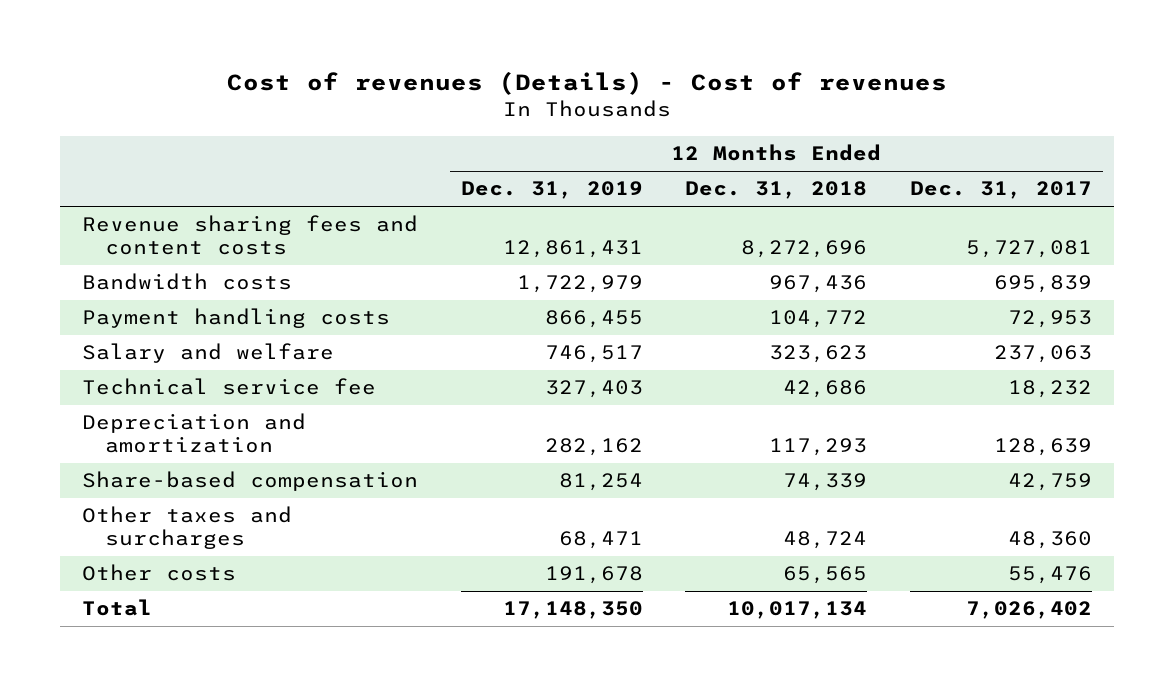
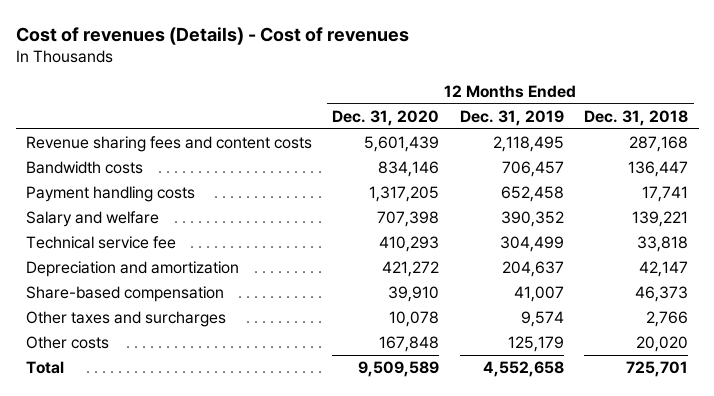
- | 12 Months Ended Dec. 31, 2019 | 12 Months Ended Dec. 31, 2018 | 12 Months Ended Dec. 31, 2017
+ | 12 Months Ended Dec. 31, 2020 | 12 Months Ended Dec. 31, 2019 | 12 Months Ended Dec. 31, 2018
- Revenue sharing fees and content costs | 12,861,431 | 8,272,696 | 5,727,081
- Bandwidth costs | 1,722,979 | 967,436 | 695,839
- Payment handling costs | 866,455 | 104,772 | 72,953
- Salary and welfare | 746,517 | 323,623 | 237,063
- Technical service fee | 327,403 | 42,686 | 18,232
- Depreciation and amortization | 282,162 | 117,293 | 128,639
- Share-based compensation | 81,254 | 74,339 | 42,759
- Other taxes and surcharges | 68,471 | 48,724 | 48,360
- Other costs | 191,678 | 65,565 | 55,476
- Total | 17,148,350 | 10,017,134 | 7,026,402
+ Revenue sharing fees and content costs | 5,601,439 | 2,118,495 | 287,168
+ Bandwidth costs | 834,146 | 706,457 | 136,447
+ Payment handling costs | 1,317,205 | 652,458 | 17,741
+ Salary and welfare | 707,398 | 390,352 | 139,221
+ Technical service fee | 410,293 | 304,499 | 33,818
+ Depreciation and amortization | 421,272 | 204,637 | 42,147
+ Share-based compensation | 39,910 | 41,007 | 46,373
+ Other taxes and surcharges | 10,078 | 9,574 | 2,766
+ Other costs | 167,848 | 125,179 | 20,020
+ Total | 9,509,589 | 4,552,658 | 725,701

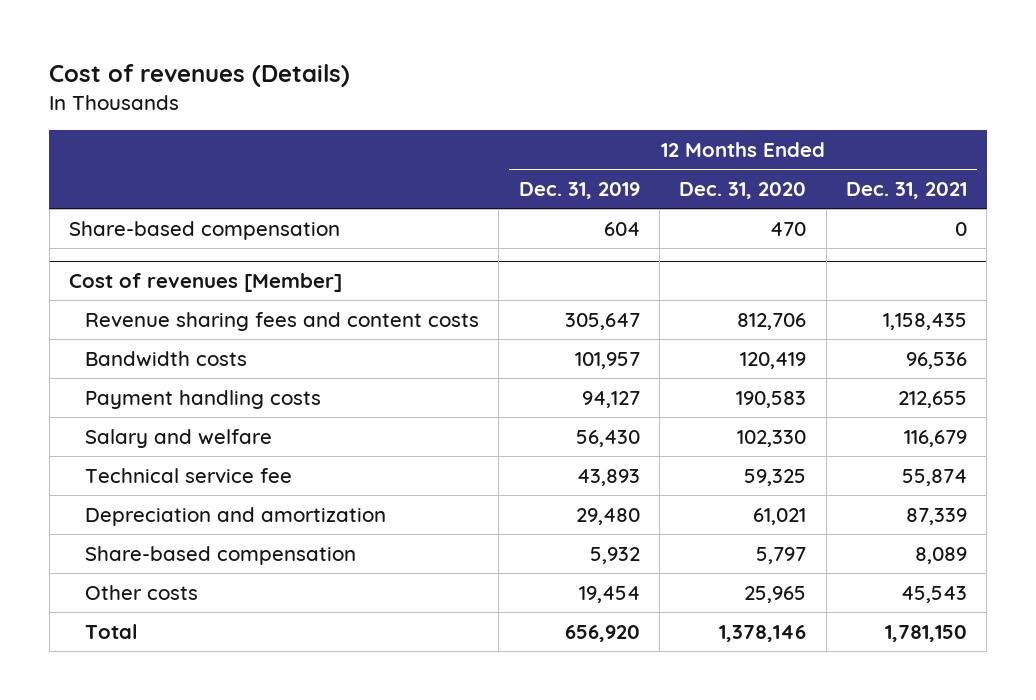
- Cost of revenues (Details) - Cost of revenues
+ Cost of revenues (Details)
- | 12 Months Ended Dec. 31, 2020 | 12 Months Ended Dec. 31, 2019 | 12 Months Ended Dec. 31, 2018
+ | 12 Months Ended Dec. 31, 2019 | 12 Months Ended Dec. 31, 2020 | 12 Months Ended Dec. 31, 2021
- Revenue sharing fees and content costs | 5,601,439 | 2,118,495 | 287,168
- Bandwidth costs | 834,146 | 706,457 | 136,447
- Payment handling costs | 1,317,205 | 652,458 | 17,741
- Salary and welfare | 707,398 | 390,352 | 139,221
- Technical service fee | 410,293 | 304,499 | 33,818
- Depreciation and amortization | 421,272 | 204,637 | 42,147
- Share-based compensation | 39,910 | 41,007 | 46,373
- Other taxes and surcharges | 10,078 | 9,574 | 2,766
- Other costs | 167,848 | 125,179 | 20,020
- Total | 9,509,589 | 4,552,658 | 725,701
+ Share-based compensation | 604 | 470 | 0
+ Cost of revenues [Member]
+ Revenue sharing fees and content costs | 305,647 | 812,706 | 1,158,435
+ Bandwidth costs | 101,957 | 120,419 | 96,536
+ Payment handling costs | 94,127 | 190,583 | 212,655
+ Salary and welfare | 56,430 | 102,330 | 116,679
+ Technical service fee | 43,893 | 59,325 | 55,874
+ Depreciation and amortization | 29,480 | 61,021 | 87,339
+ Share-based compensation | 5,932 | 5,797 | 8,089
+ Other costs | 19,454 | 25,965 | 45,543
+ Total | 656,920 | 1,378,146 | 1,781,150

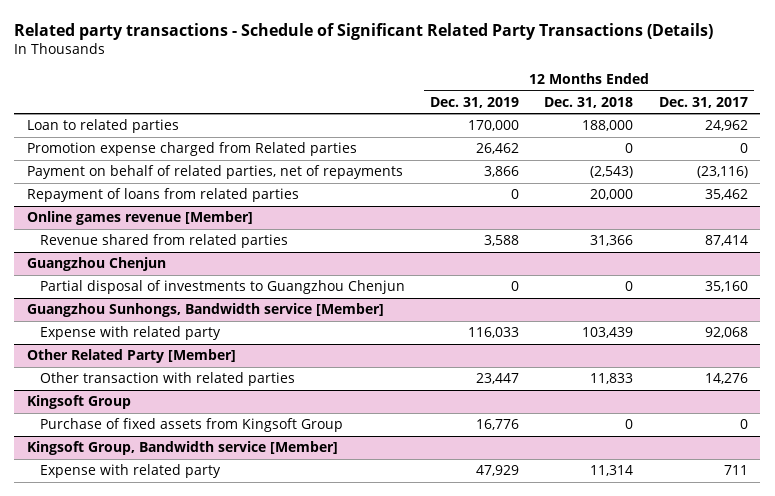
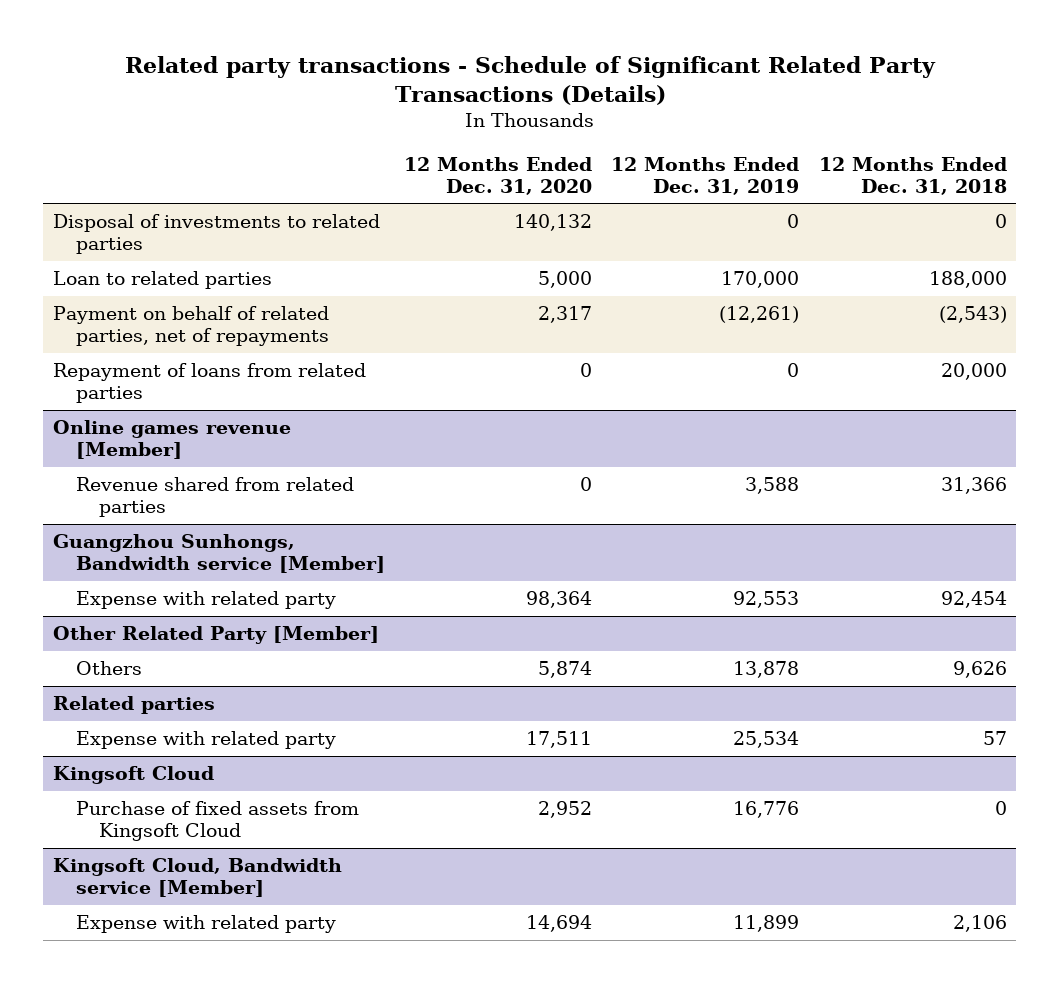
- | 12 Months Ended Dec. 31, 2019 | 12 Months Ended Dec. 31, 2018 | 12 Months Ended Dec. 31, 2017
+ | 12 Months Ended Dec. 31, 2020 | 12 Months Ended Dec. 31, 2019 | 12 Months Ended Dec. 31, 2018
+ Disposal of investments to related parties | 140,132 | 0 | 0
- Promotion expense charged from Related parties | 26,462 | 0 | 0
- Payment on behalf of related parties, net of repayments | 3,866 | (2,543) | (23,116)
+ Payment on behalf of related parties, net of repayments | 2,317 | (12,261) | (2,543)
- Guangzhou Chenjun
- Partial disposal of investments to Guangzhou Chenjun | 0 | 0 | 35,160
@ Guangzhou Sunhongs, Bandwidth service [Member]
- Expense with related party | 116,033 | 103,439 | 92,068
+ Expense with related party | 98,364 | 92,553 | 92,454
@ Other Related Party [Member]
- Other transaction with related parties | 23,447 | 11,833 | 14,276
- Kingsoft Group
- Purchase of fixed assets from Kingsoft Group | 16,776 | 0 | 0
- Kingsoft Group, Bandwidth service [Member]
- Expense with related party | 47,929 | 11,314 | 711
@ Other Related Party [Member]
+ Others | 5,874 | 13,878 | 9,626
+ Related parties
+ Expense with related party | 17,511 | 25,534 | 57
+ Kingsoft Cloud
+ Purchase of fixed assets from Kingsoft Cloud | 2,952 | 16,776 | 0
+ Kingsoft Cloud, Bandwidth service [Member]
+ Expense with related party | 14,694 | 11,899 | 2,106

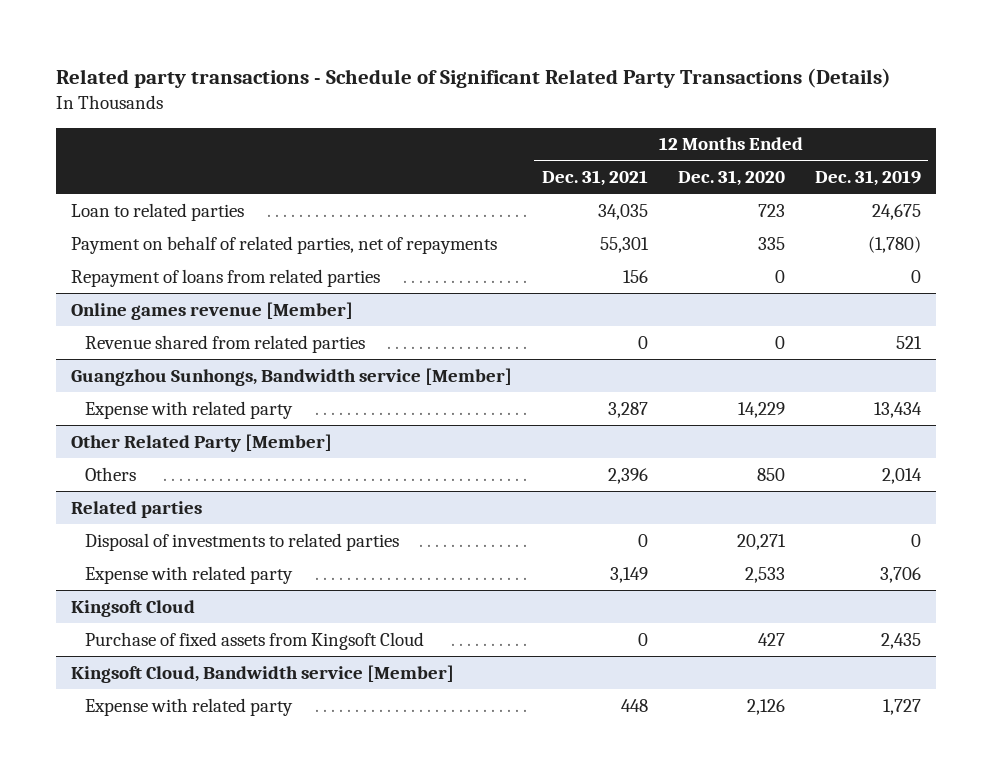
- | 12 Months Ended Dec. 31, 2020 | 12 Months Ended Dec. 31, 2019 | 12 Months Ended Dec. 31, 2018
+ | 12 Months Ended Dec. 31, 2021 | 12 Months Ended Dec. 31, 2020 | 12 Months Ended Dec. 31, 2019
- Disposal of investments to related parties | 140,132 | 0 | 0
- Loan to related parties | 5,000 | 170,000 | 188,000
- Payment on behalf of related parties, net of repayments | 2,317 | (12,261) | (2,543)
+ Loan to related parties | 34,035 | 723 | 24,675
+ Payment on behalf of related parties, net of repayments | 55,301 | 335 | (1,780)
@ Online games revenue [Member]
- Revenue shared from related parties | 0 | 3,588 | 31,366
+ Revenue shared from related parties | 0 | 0 | 521
@ Guangzhou Sunhongs, Bandwidth service [Member]
- Expense with related party | 98,364 | 92,553 | 92,454
+ Expense with related party | 3,287 | 14,229 | 13,434
@ Other Related Party [Member]
- Others | 5,874 | 13,878 | 9,626
+ Others | 2,396 | 850 | 2,014
@ Related parties
- Expense with related party | 17,511 | 25,534 | 57
+ Disposal of investments to related parties | 0 | 20,271 | 0
+ Expense with related party | 3,149 | 2,533 | 3,706
@ Kingsoft Cloud
- Purchase of fixed assets from Kingsoft Cloud | 2,952 | 16,776 | 0
+ Purchase of fixed assets from Kingsoft Cloud | 0 | 427 | 2,435
@ Kingsoft Cloud, Bandwidth service [Member]
- Expense with related party | 14,694 | 11,899 | 2,106
+ Expense with related party | 448 | 2,126 | 1,727

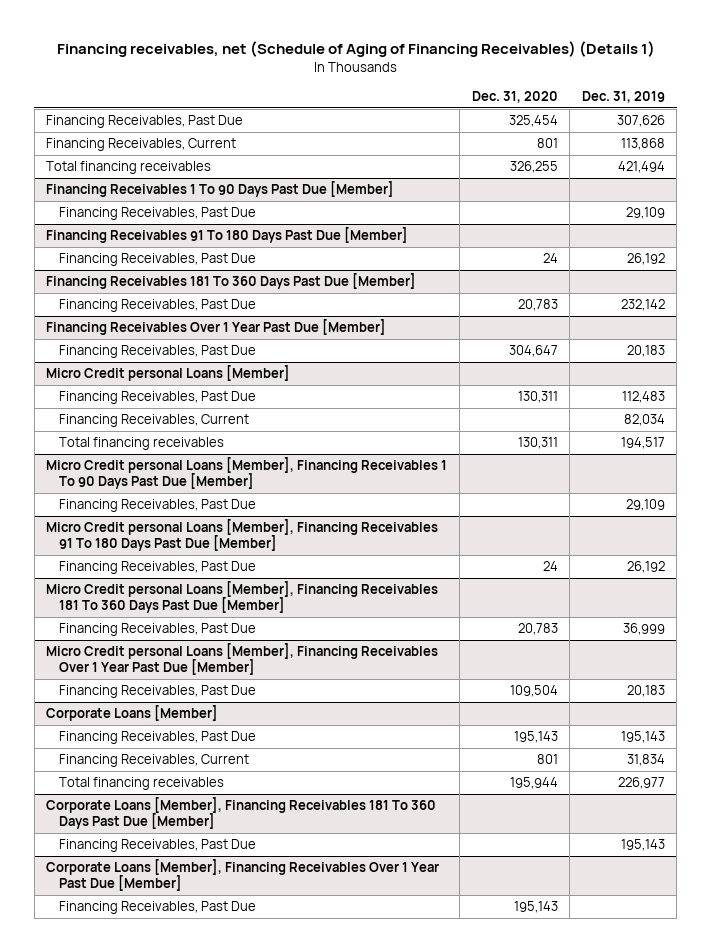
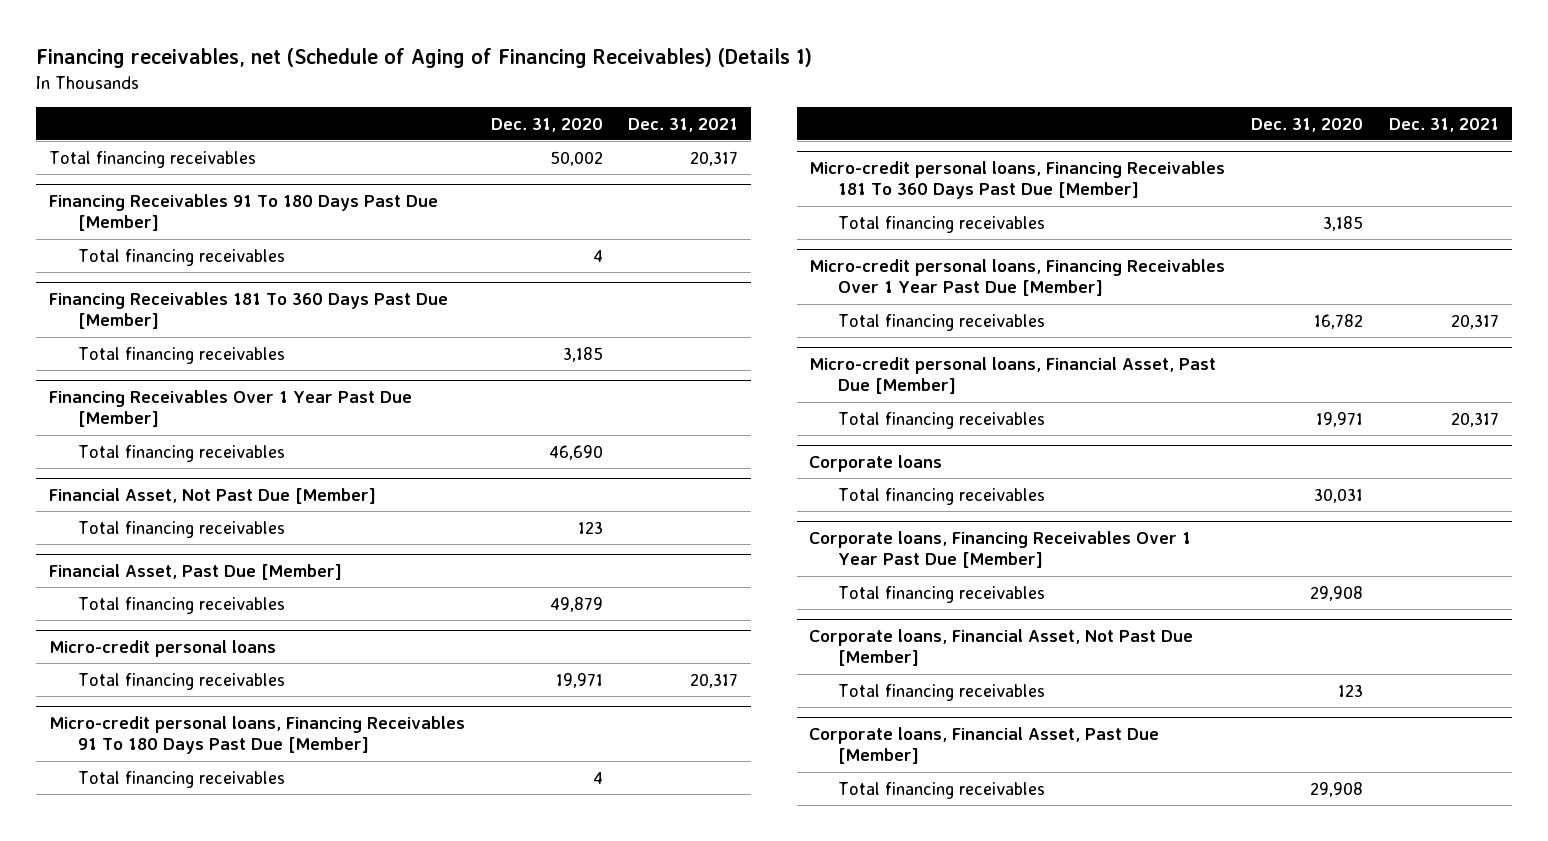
- | Dec. 31, 2020 | Dec. 31, 2019
+ | Dec. 31, 2020 | Dec. 31, 2021
- Financing Receivables, Past Due | 325,454 | 307,626
- Financing Receivables, Current | 801 | 113,868
- Total financing receivables | 326,255 | 421,494
- Financing Receivables 1 To 90 Days Past Due [Member]
- Financing Receivables, Past Due | | 29,109
+ Total financing receivables | 50,002 | 20,317
@ Financing Receivables 91 To 180 Days Past Due [Member]
- Financing Receivables, Past Due | 24 | 26,192
+ Total financing receivables | 4 |
@ Financing Receivables 181 To 360 Days Past Due [Member]
- Financing Receivables, Past Due | 20,783 | 232,142
+ Total financing receivables | 3,185 |
@ Financing Receivables Over 1 Year Past Due [Member]
- Financing Receivables, Past Due | 304,647 | 20,183
- Micro Credit personal Loans [Member]
- Financing Receivables, Past Due | 130,311 | 112,483
- Financing Receivables, Current | | 82,034
- Total financing receivables | 130,311 | 194,517
- Micro Credit personal Loans [Member], Financing Receivables 1 To 90 Days Past Due [Member]
- Financing Receivables, Past Due | | 29,109
- Micro Credit personal Loans [Member], Financing Receivables 91 To 180 Days Past Due [Member]
- Financing Receivables, Past Due | 24 | 26,192
- Micro Credit personal Loans [Member], Financing Receivables 181 To 360 Days Past Due [Member]
- Financing Receivables, Past Due | 20,783 | 36,999
- Micro Credit personal Loans [Member], Financing Receivables Over 1 Year Past Due [Member]
- Financing Receivables, Past Due | 109,504 | 20,183
- Corporate Loans [Member]
- Financing Receivables, Past Due | 195,143 | 195,143
- Financing Receivables, Current | 801 | 31,834
- Total financing receivables | 195,944 | 226,977
- Corporate Loans [Member], Financing Receivables 181 To 360 Days Past Due [Member]
- Financing Receivables, Past Due | | 195,143
- Corporate Loans [Member], Financing Receivables Over 1 Year Past Due [Member]
- Financing Receivables, Past Due | 195,143 |
@ Financing Receivables Over 1 Year Past Due [Member]
+ Total financing receivables | 46,690 |
+ Financial Asset, Not Past Due [Member]
+ Total financing receivables | 123 |
+ Financial Asset, Past Due [Member]
+ Total financing receivables | 49,879 |
+ Micro-credit personal loans
+ Total financing receivables | 19,971 | 20,317
+ Micro-credit personal loans, Financing Receivables 91 To 180 Days Past Due [Member]
+ Total financing receivables | 4 |
+ Micro-credit personal loans, Financing Receivables 181 To 360 Days Past Due [Member]
+ Total financing receivables | 3,185 |
+ Micro-credit personal loans, Financing Receivables Over 1 Year Past Due [Member]
+ Total financing receivables | 16,782 | 20,317
+ Micro-credit personal loans, Financial Asset, Past Due [Member]
+ Total financing receivables | 19,971 | 20,317
+ Corporate loans
+ Total financing receivables | 30,031 |
+ Corporate loans, Financing Receivables Over 1 Year Past Due [Member]
+ Total financing receivables | 29,908 |
+ Corporate loans, Financial Asset, Not Past Due [Member]
+ Total financing receivables | 123 |
+ Corporate loans, Financial Asset, Past Due [Member]
+ Total financing receivables | 29,908 |

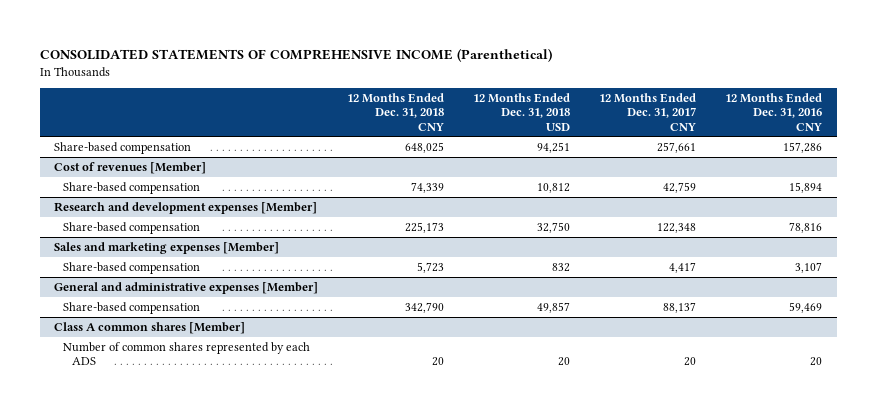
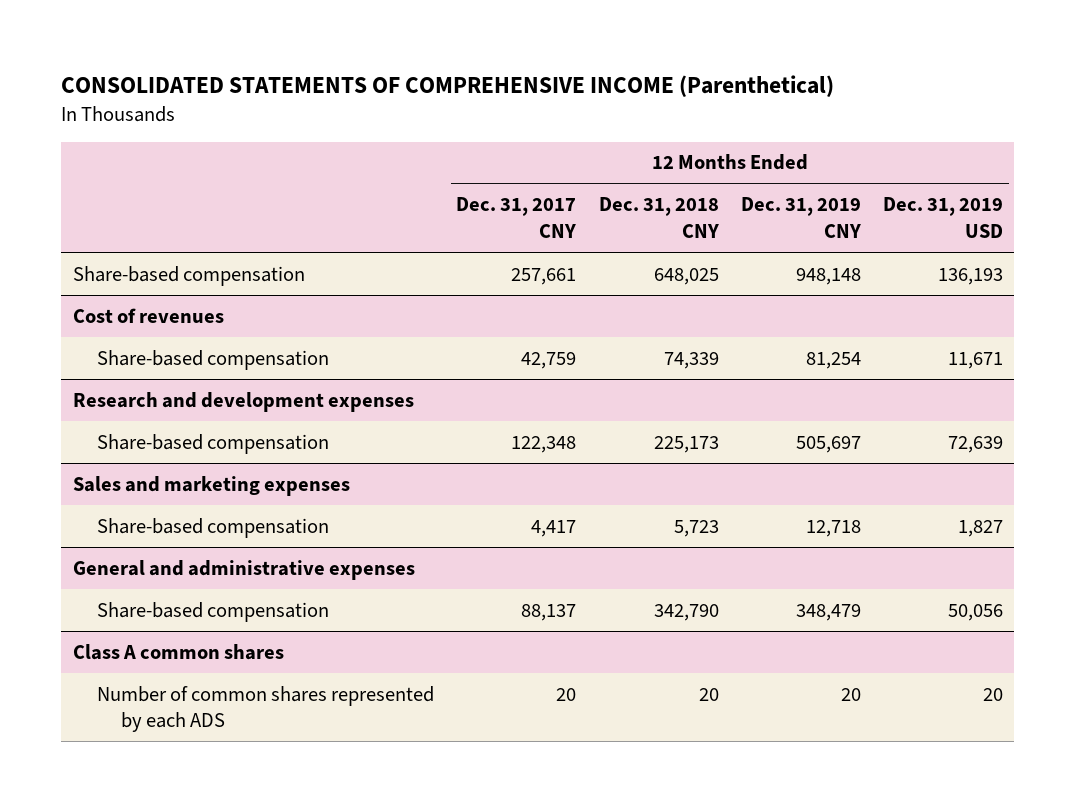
- | 12 Months Ended Dec. 31, 2018 CNY | 12 Months Ended Dec. 31, 2018 USD | 12 Months Ended Dec. 31, 2017 CNY | 12 Months Ended Dec. 31, 2016 CNY
+ | 12 Months Ended Dec. 31, 2017 CNY | 12 Months Ended Dec. 31, 2018 CNY | 12 Months Ended Dec. 31, 2019 CNY | 12 Months Ended Dec. 31, 2019 USD
- Cost of revenues [Member]
+ Cost of revenues
- Research and development expenses [Member]
+ Research and development expenses
- Sales and marketing expenses [Member]
+ Sales and marketing expenses
- General and administrative expenses [Member]
+ General and administrative expenses
- Class A common shares [Member]
+ Class A common shares

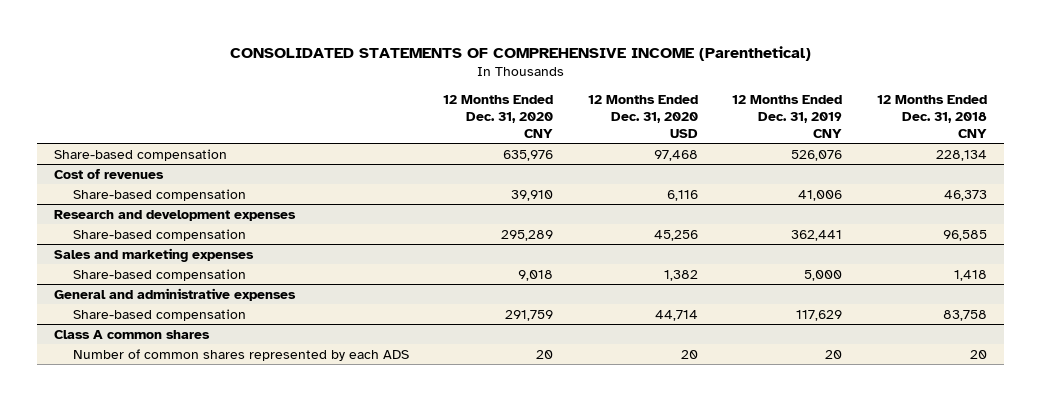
- | 12 Months Ended Dec. 31, 2017 CNY | 12 Months Ended Dec. 31, 2018 CNY | 12 Months Ended Dec. 31, 2019 CNY | 12 Months Ended Dec. 31, 2019 USD
+ | 12 Months Ended Dec. 31, 2020 CNY | 12 Months Ended Dec. 31, 2020 USD | 12 Months Ended Dec. 31, 2019 CNY | 12 Months Ended Dec. 31, 2018 CNY
- Share-based compensation | 257,661 | 648,025 | 948,148 | 136,193
+ Share-based compensation | 635,976 | 97,468 | 526,076 | 228,134
@ Cost of revenues
- Share-based compensation | 42,759 | 74,339 | 81,254 | 11,671
+ Share-based compensation | 39,910 | 6,116 | 41,006 | 46,373
@ Research and development expenses
- Share-based compensation | 122,348 | 225,173 | 505,697 | 72,639
+ Share-based compensation | 295,289 | 45,256 | 362,441 | 96,585
@ Sales and marketing expenses
- Share-based compensation | 4,417 | 5,723 | 12,718 | 1,827
+ Share-based compensation | 9,018 | 1,382 | 5,000 | 1,418
@ General and administrative expenses
- Share-based compensation | 88,137 | 342,790 | 348,479 | 50,056
+ Share-based compensation | 291,759 | 44,714 | 117,629 | 83,758

